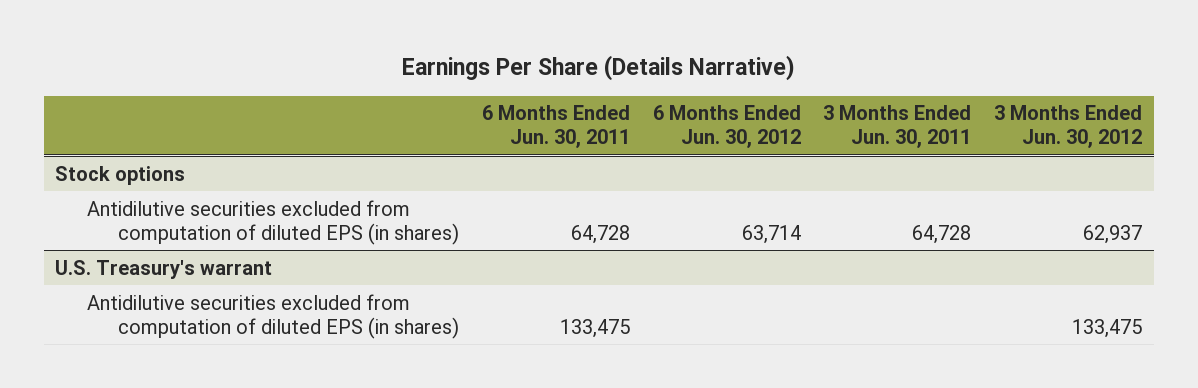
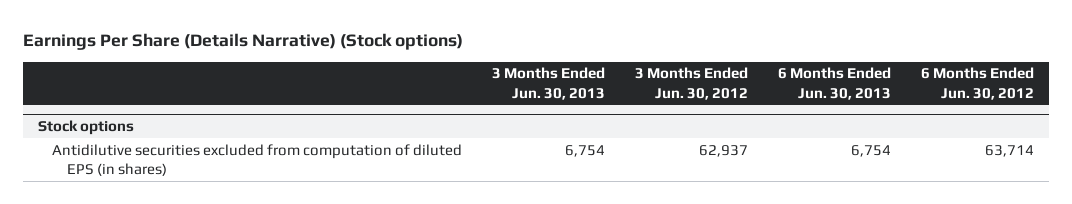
- Earnings Per Share (Details Narrative)
+ Earnings Per Share (Details Narrative) (Stock options)
- | 6 Months Ended Jun. 30, 2011 | 6 Months Ended Jun. 30, 2012 | 3 Months Ended Jun. 30, 2011 | 3 Months Ended Jun. 30, 2012
+ | 3 Months Ended Jun. 30, 2013 | 3 Months Ended Jun. 30, 2012 | 6 Months Ended Jun. 30, 2013 | 6 Months Ended Jun. 30, 2012
- U.S. Treasury's warrant
- Antidilutive securities excluded from computation of diluted EPS (in shares) | 133,475 | | | 133,475

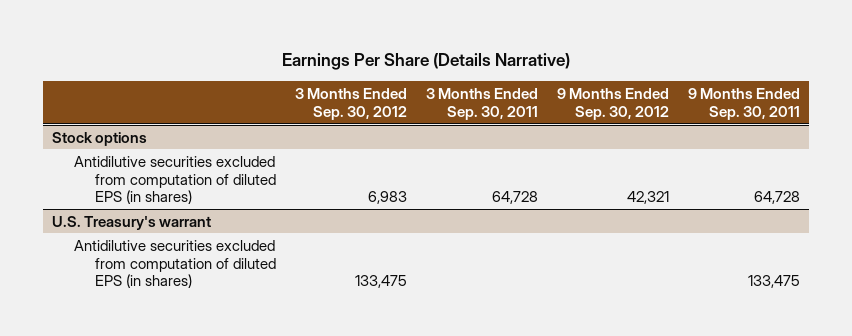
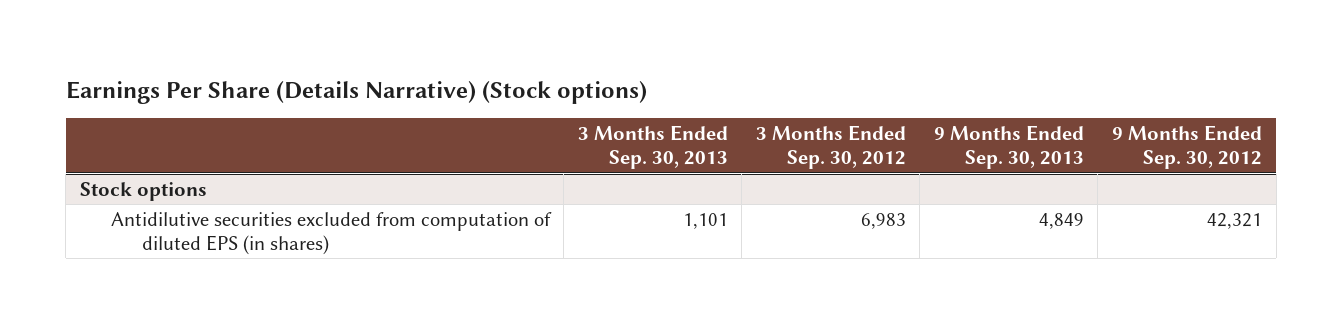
- Earnings Per Share (Details Narrative)
+ Earnings Per Share (Details Narrative) (Stock options)
- | 3 Months Ended Sep. 30, 2012 | 3 Months Ended Sep. 30, 2011 | 9 Months Ended Sep. 30, 2012 | 9 Months Ended Sep. 30, 2011
+ | 3 Months Ended Sep. 30, 2013 | 3 Months Ended Sep. 30, 2012 | 9 Months Ended Sep. 30, 2013 | 9 Months Ended Sep. 30, 2012
- U.S. Treasury's warrant
- Antidilutive securities excluded from computation of diluted EPS (in shares) | 133,475 | | | 133,475

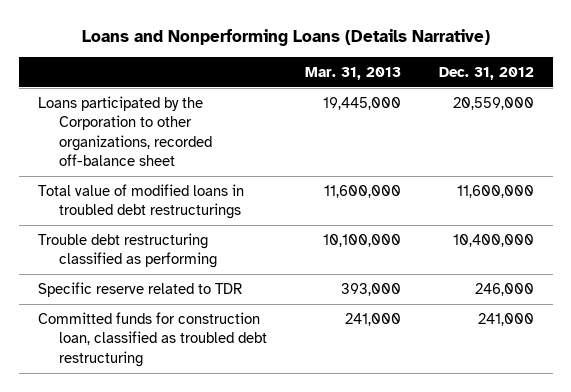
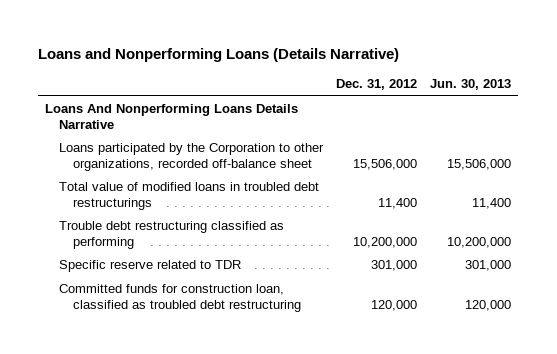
- | Mar. 31, 2013 | Dec. 31, 2012
+ | Dec. 31, 2012 | Jun. 30, 2013
- Loans participated by the Corporation to other organizations, recorded off-balance sheet | 19,445,000 | 20,559,000
- Total value of modified loans in troubled debt restructurings | 11,600,000 | 11,600,000
- Trouble debt restructuring classified as performing | 10,100,000 | 10,400,000
- Specific reserve related to TDR | 393,000 | 246,000
- Committed funds for construction loan, classified as troubled debt restructuring | 241,000 | 241,000
+ Loans And Nonperforming Loans Details Narrative
+ Loans participated by the Corporation to other organizations, recorded off-balance sheet | 15,506,000 | 15,506,000
+ Total value of modified loans in troubled debt restructurings | 11,400 | 11,400
+ Trouble debt restructuring classified as performing | 10,200,000 | 10,200,000
+ Specific reserve related to TDR | 301,000 | 301,000
+ Committed funds for construction loan, classified as troubled debt restructuring | 120,000 | 120,000

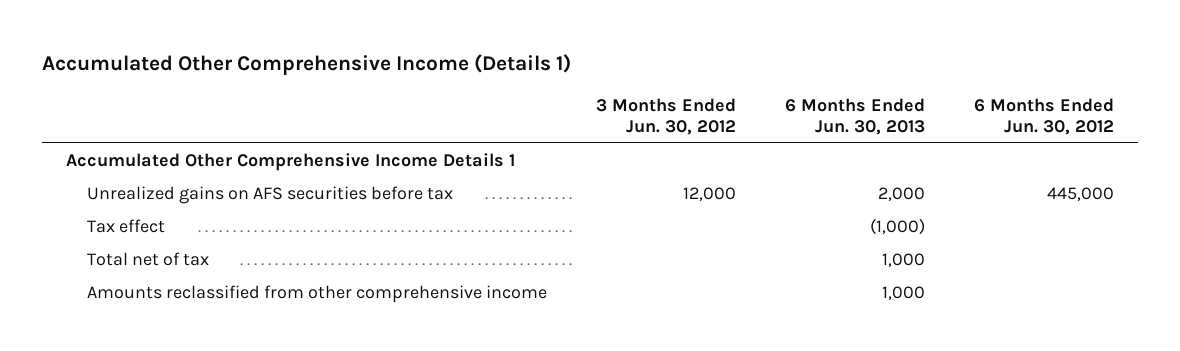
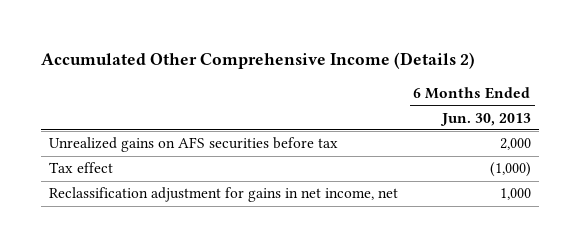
- Accumulated Other Comprehensive Income (Details 1)
+ Accumulated Other Comprehensive Income (Details 2)
- | 3 Months Ended Jun. 30, 2012 | 6 Months Ended Jun. 30, 2013 | 6 Months Ended Jun. 30, 2012
+ | 6 Months Ended Jun. 30, 2013
- Accumulated Other Comprehensive Income Details 1
- Total net of tax | | 1,000 |
- Amounts reclassified from other comprehensive income | | 1,000 |
+ Reclassification adjustment for gains in net income, net | 1,000

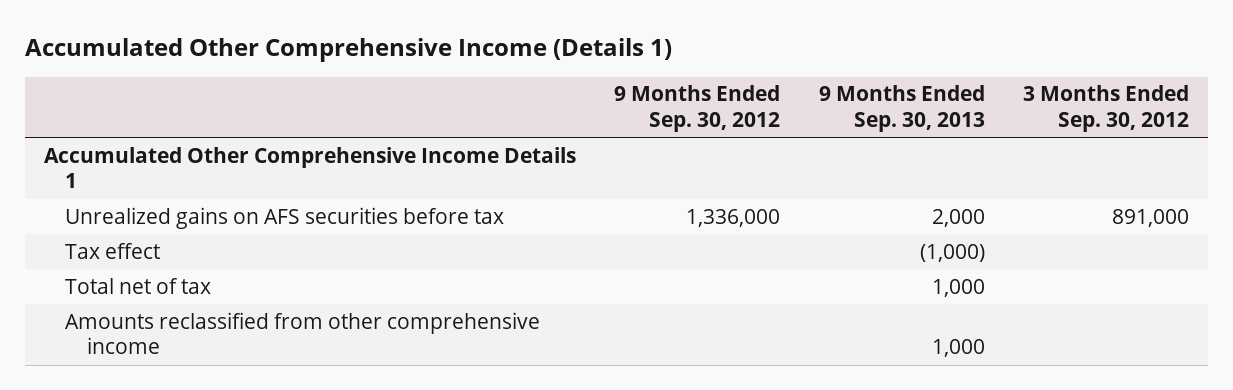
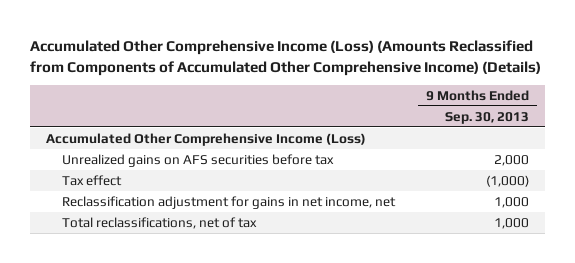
- Accumulated Other Comprehensive Income (Details 1)
+ Accumulated Other Comprehensive Income (Loss) (Amounts Reclassified from Components of Accumulated Other Comprehensive Income) (Details)
- | 9 Months Ended Sep. 30, 2012 | 9 Months Ended Sep. 30, 2013 | 3 Months Ended Sep. 30, 2012
+ | 9 Months Ended Sep. 30, 2013
- Accumulated Other Comprehensive Income Details 1
+ Accumulated Other Comprehensive Income (Loss)
- Total net of tax | | 1,000 |
- Amounts reclassified from other comprehensive income | | 1,000 |
+ Reclassification adjustment for gains in net income, net | 1,000
+ Total reclassifications, net of tax | 1,000

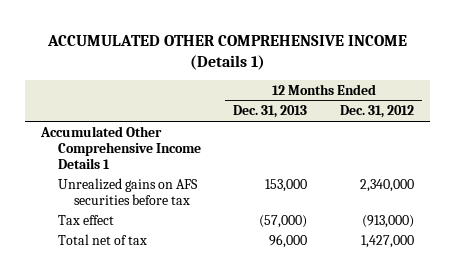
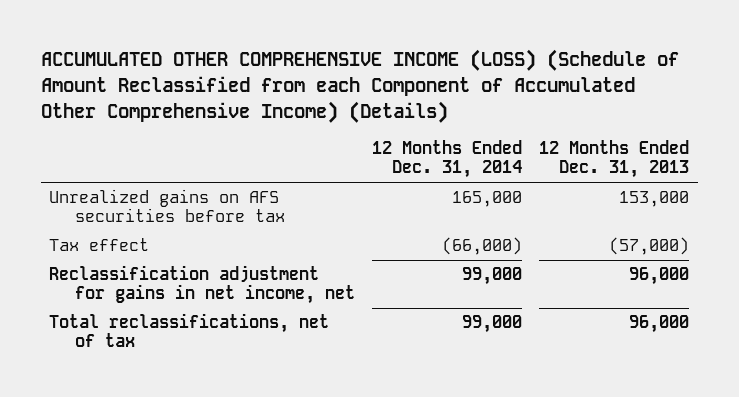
- ACCUMULATED OTHER COMPREHENSIVE INCOME (Details 1)
+ ACCUMULATED OTHER COMPREHENSIVE INCOME (LOSS) (Schedule of Amount Reclassified from each Component of Accumulated Other Comprehensive Income) (Details)
- | 12 Months Ended Dec. 31, 2013 | 12 Months Ended Dec. 31, 2012
+ | 12 Months Ended Dec. 31, 2014 | 12 Months Ended Dec. 31, 2013
- Accumulated Other Comprehensive Income Details 1
- Total net of tax | 96,000 | 1,427,000
+ Reclassification adjustment for gains in net income, net | 99,000 | 96,000
+ Total reclassifications, net of tax | 99,000 | 96,000

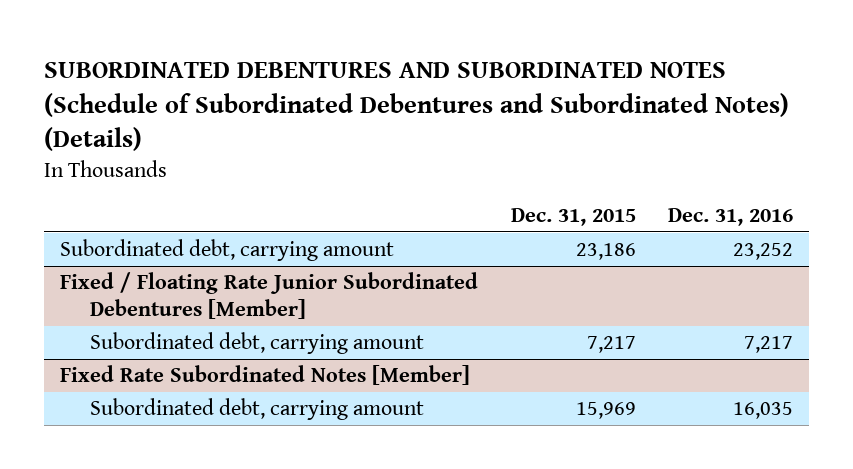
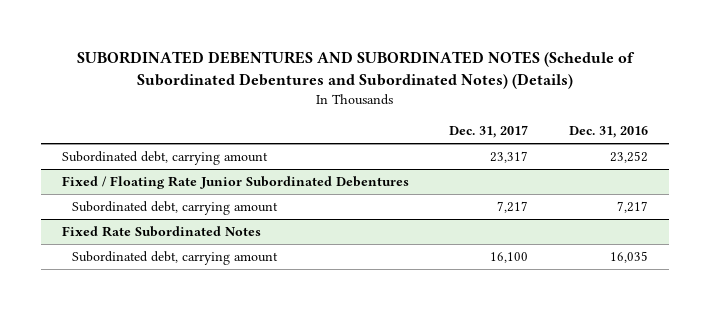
- | Dec. 31, 2015 | Dec. 31, 2016
+ | Dec. 31, 2017 | Dec. 31, 2016
- Fixed / Floating Rate Junior Subordinated Debentures [Member]
+ Fixed / Floating Rate Junior Subordinated Debentures
- Fixed Rate Subordinated Notes [Member]
+ Fixed Rate Subordinated Notes

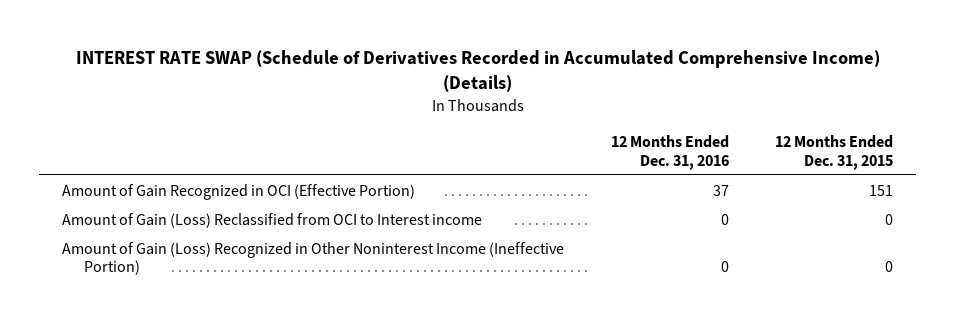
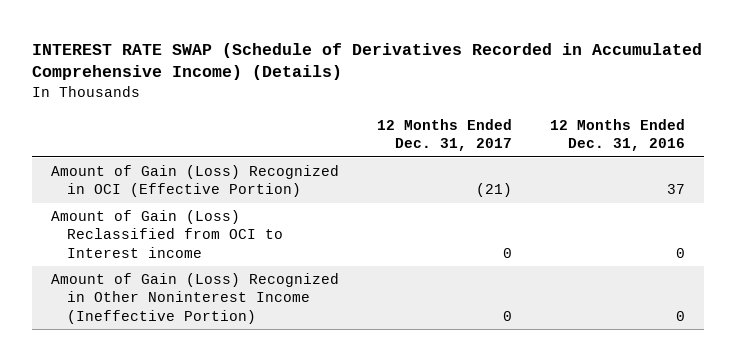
- | 12 Months Ended Dec. 31, 2016 | 12 Months Ended Dec. 31, 2015
+ | 12 Months Ended Dec. 31, 2017 | 12 Months Ended Dec. 31, 2016
- Amount of Gain Recognized in OCI (Effective Portion) | 37 | 151
+ Amount of Gain (Loss) Recognized in OCI (Effective Portion) | (21) | 37

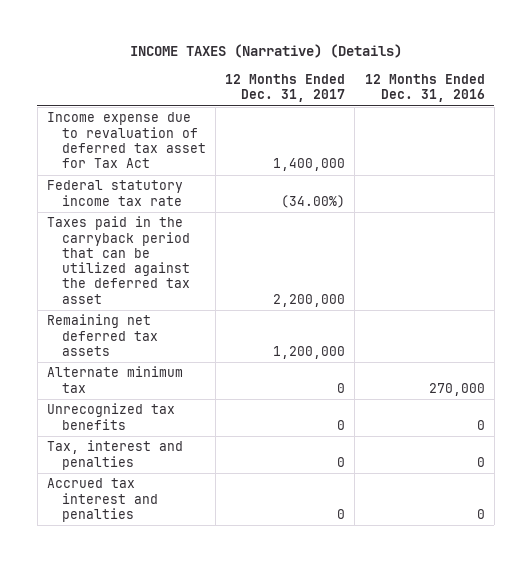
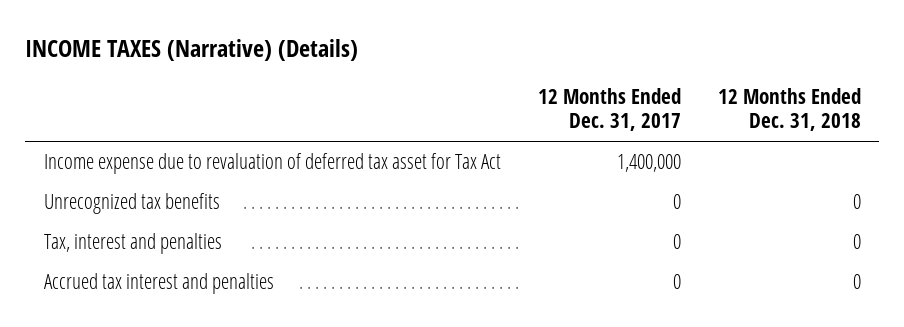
- | 12 Months Ended Dec. 31, 2017 | 12 Months Ended Dec. 31, 2016
+ | 12 Months Ended Dec. 31, 2017 | 12 Months Ended Dec. 31, 2018
- Federal statutory income tax rate | (34.00%) |
- Taxes paid in the carryback period that can be utilized against the deferred tax asset | 2,200,000 |
- Remaining net deferred tax assets | 1,200,000 |
- Alternate minimum tax | 0 | 270,000

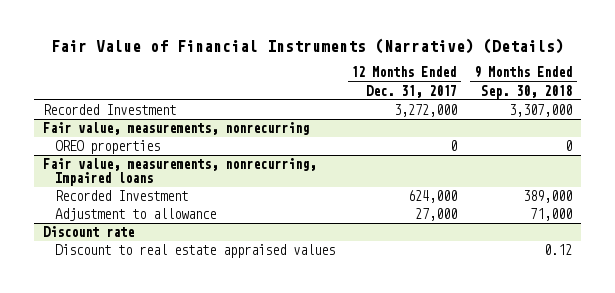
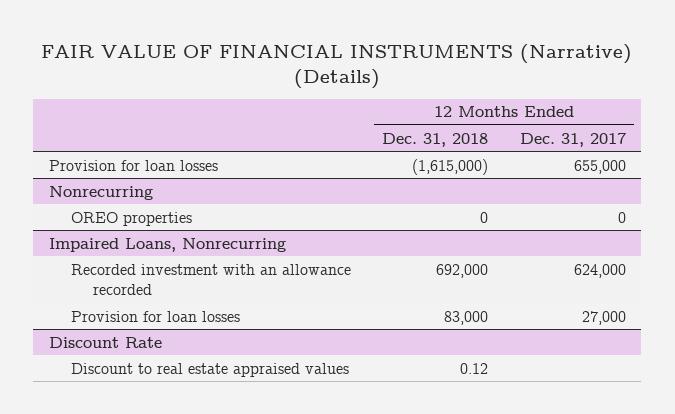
- Fair Value of Financial Instruments (Narrative) (Details)
+ FAIR VALUE OF FINANCIAL INSTRUMENTS (Narrative) (Details)
- | 12 Months Ended Dec. 31, 2017 | 9 Months Ended Sep. 30, 2018
+ | 12 Months Ended Dec. 31, 2018 | 12 Months Ended Dec. 31, 2017
- Recorded Investment | 3,272,000 | 3,307,000
- Fair value, measurements, nonrecurring
+ Provision for loan losses | (1,615,000) | 655,000
+ Nonrecurring
- Fair value, measurements, nonrecurring, Impaired loans
- Recorded Investment | 624,000 | 389,000
- Adjustment to allowance | 27,000 | 71,000
- Discount rate
+ Impaired Loans, Nonrecurring
+ Recorded investment with an allowance recorded | 692,000 | 624,000
+ Provision for loan losses | 83,000 | 27,000
+ Discount Rate

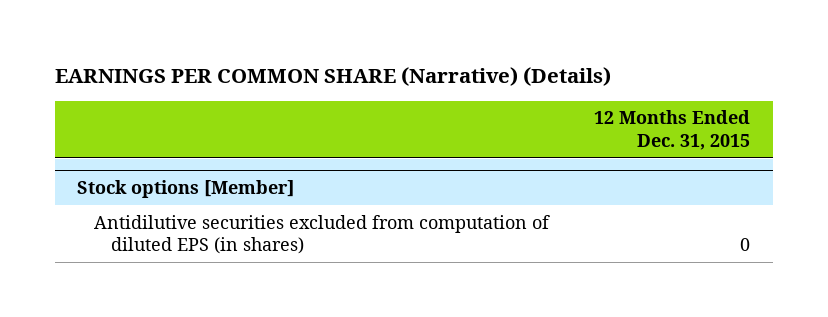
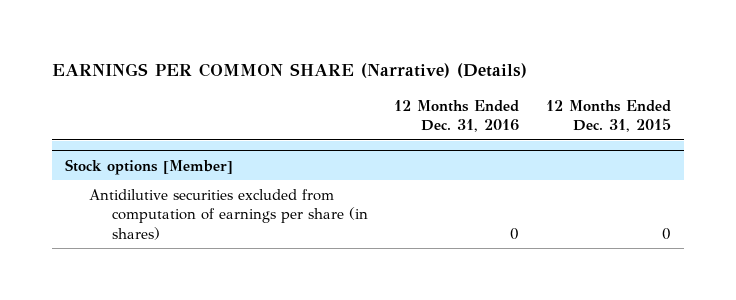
- | 12 Months Ended Dec. 31, 2015
+ | 12 Months Ended Dec. 31, 2016 | 12 Months Ended Dec. 31, 2015
@ Stock options [Member]
- Antidilutive securities excluded from computation of diluted EPS (in shares) | 0
+ Antidilutive securities excluded from computation of earnings per share (in shares) | 0 | 0

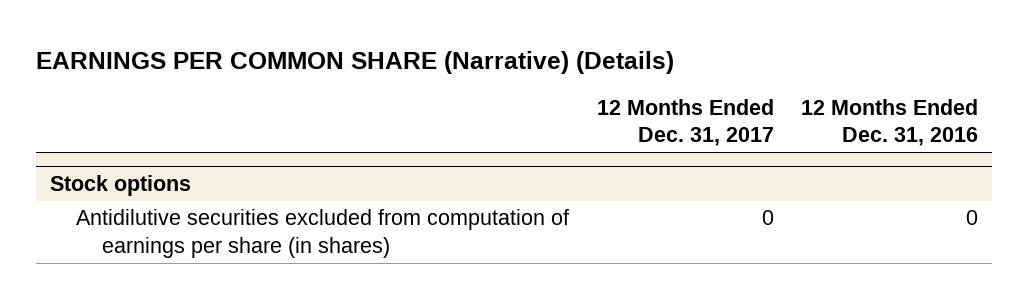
- | 12 Months Ended Dec. 31, 2016 | 12 Months Ended Dec. 31, 2015
+ | 12 Months Ended Dec. 31, 2017 | 12 Months Ended Dec. 31, 2016
- Stock options [Member]
+ Stock options

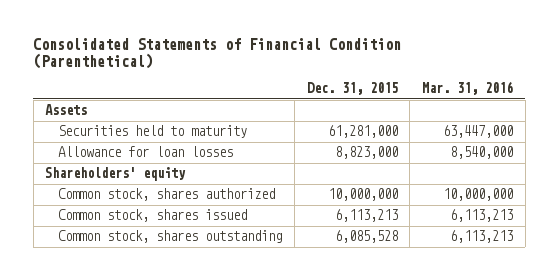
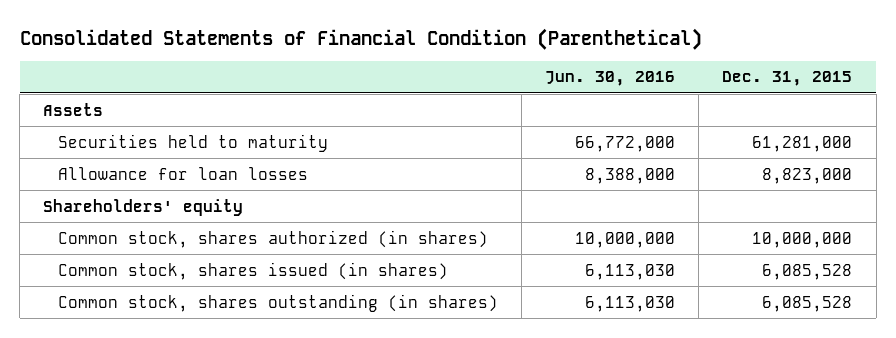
- | Dec. 31, 2015 | Mar. 31, 2016
+ | Jun. 30, 2016 | Dec. 31, 2015
- Common stock, shares authorized | 10,000,000 | 10,000,000
- Common stock, shares issued | 6,113,213 | 6,113,213
- Common stock, shares outstanding | 6,085,528 | 6,113,213
+ Common stock, shares authorized (in shares) | 10,000,000 | 10,000,000
+ Common stock, shares issued (in shares) | 6,113,030 | 6,085,528
+ Common stock, shares outstanding (in shares) | 6,113,030 | 6,085,528

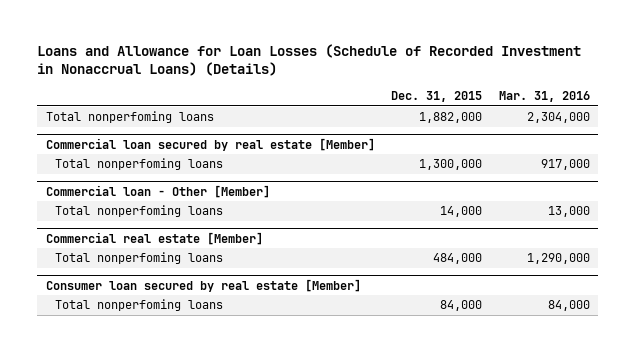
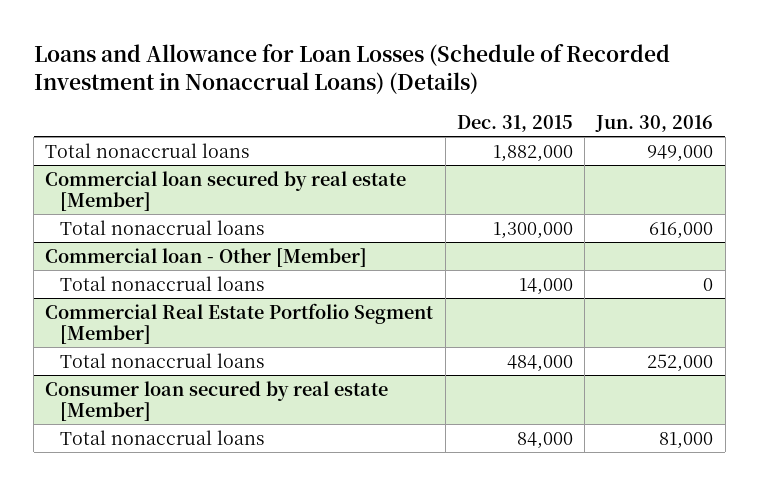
- | Dec. 31, 2015 | Mar. 31, 2016
+ | Dec. 31, 2015 | Jun. 30, 2016
- Total nonperfoming loans | 1,882,000 | 2,304,000
+ Total nonaccrual loans | 1,882,000 | 949,000
@ Commercial loan secured by real estate [Member]
- Total nonperfoming loans | 1,300,000 | 917,000
+ Total nonaccrual loans | 1,300,000 | 616,000
@ Commercial loan - Other [Member]
- Total nonperfoming loans | 14,000 | 13,000
- Commercial real estate [Member]
- Total nonperfoming loans | 484,000 | 1,290,000
@ Commercial loan - Other [Member]
+ Total nonaccrual loans | 14,000 | 0
+ Commercial Real Estate Portfolio Segment [Member]
+ Total nonaccrual loans | 484,000 | 252,000
@ Consumer loan secured by real estate [Member]
- Total nonperfoming loans | 84,000 | 84,000
+ Total nonaccrual loans | 84,000 | 81,000

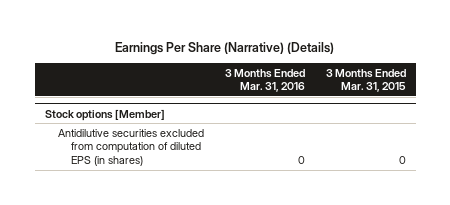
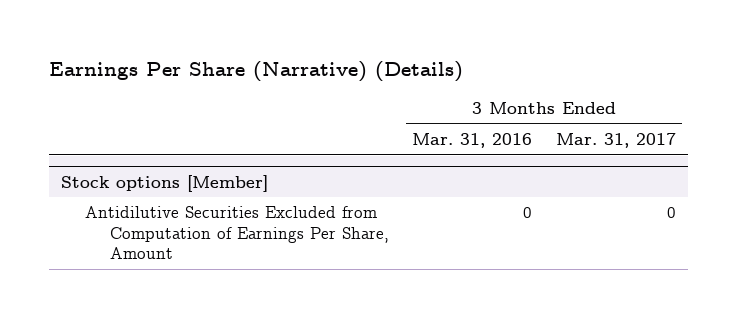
- | 3 Months Ended Mar. 31, 2016 | 3 Months Ended Mar. 31, 2015
+ | 3 Months Ended Mar. 31, 2016 | 3 Months Ended Mar. 31, 2017
@ Stock options [Member]
- Antidilutive securities excluded from computation of diluted EPS (in shares) | 0 | 0
+ Antidilutive Securities Excluded from Computation of Earnings Per Share, Amount | 0 | 0

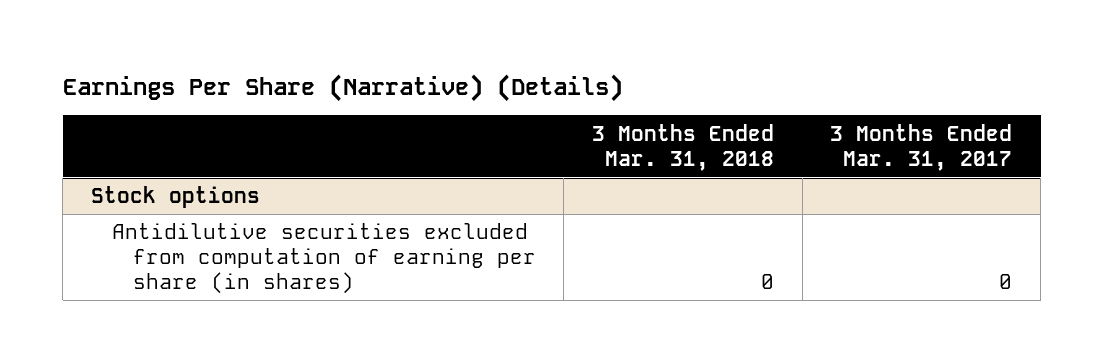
- | 3 Months Ended Mar. 31, 2016 | 3 Months Ended Mar. 31, 2017
+ | 3 Months Ended Mar. 31, 2018 | 3 Months Ended Mar. 31, 2017
- Stock options [Member]
- Antidilutive Securities Excluded from Computation of Earnings Per Share, Amount | 0 | 0
+ Stock options
+ Antidilutive securities excluded from computation of earning per share (in shares) | 0 | 0

